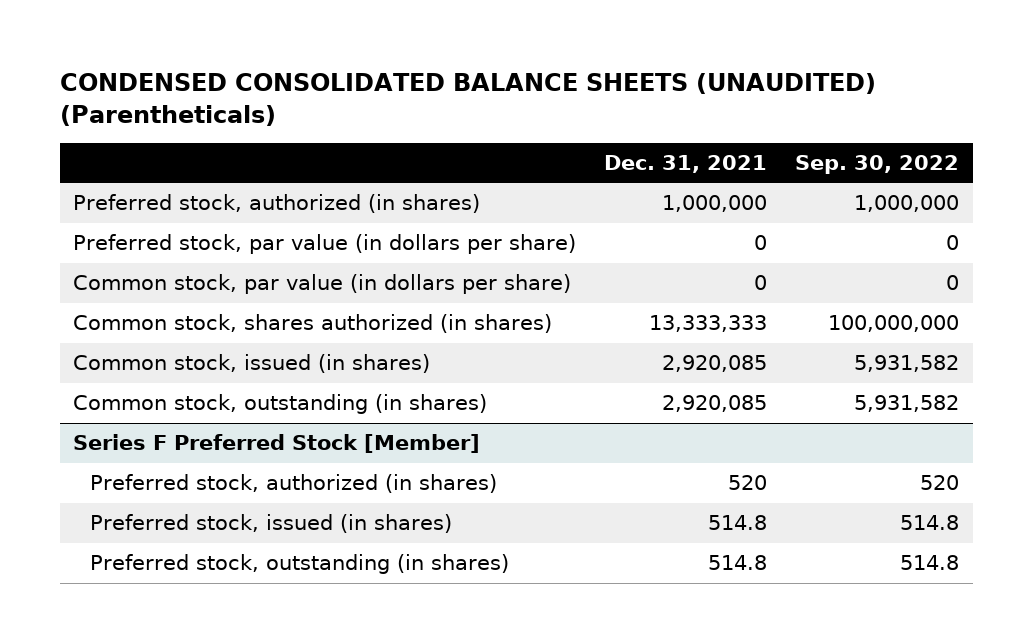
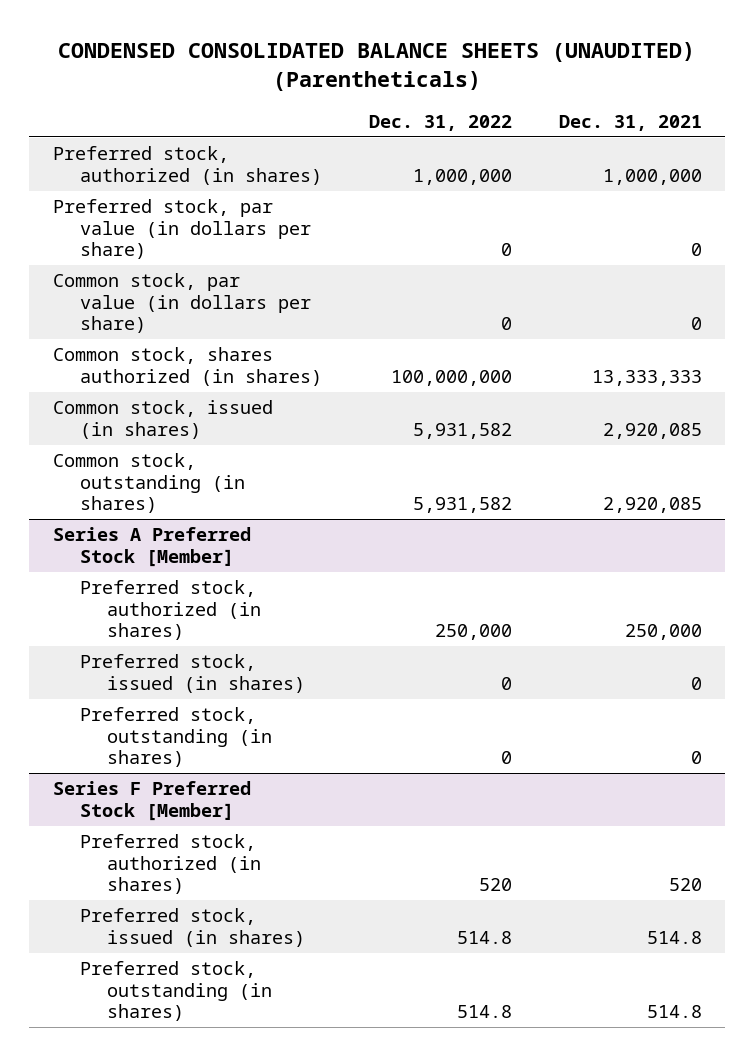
- | Dec. 31, 2021 | Sep. 30, 2022
+ | Dec. 31, 2022 | Dec. 31, 2021
+ Series A Preferred Stock [Member]
+ Preferred stock, authorized (in shares) | 250,000 | 250,000
+ Preferred stock, issued (in shares) | 0 | 0
+ Preferred stock, outstanding (in shares) | 0 | 0

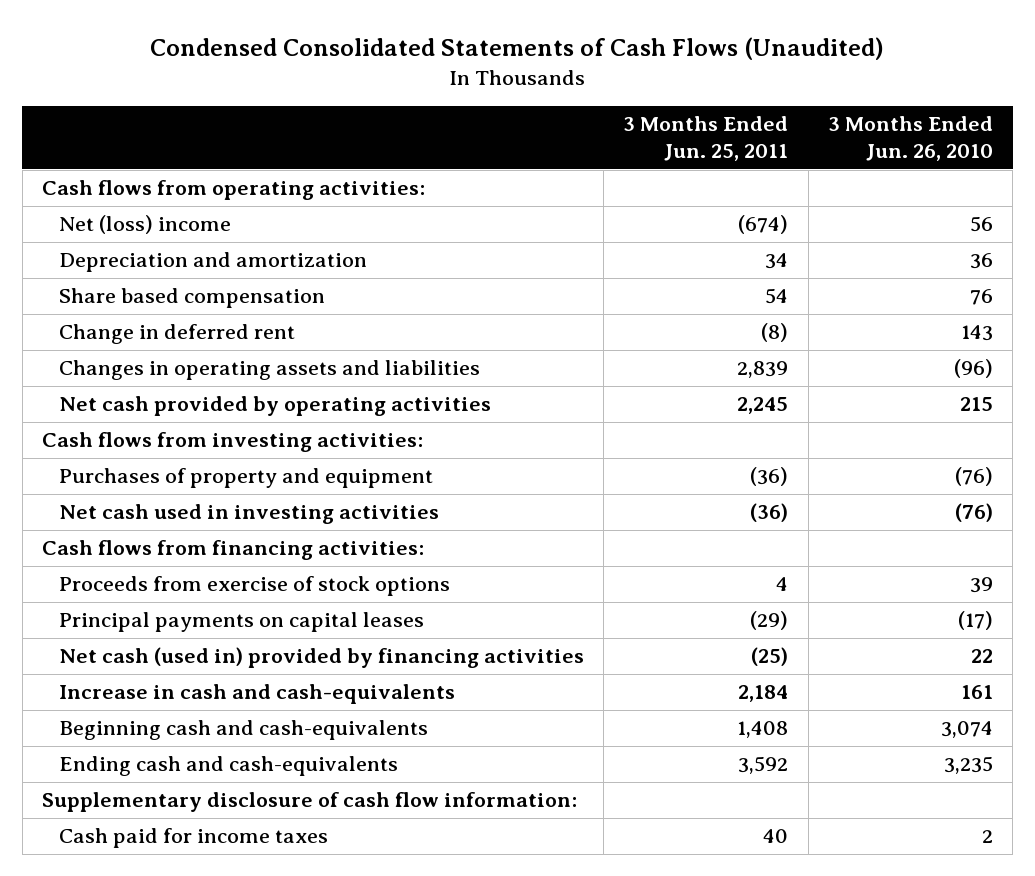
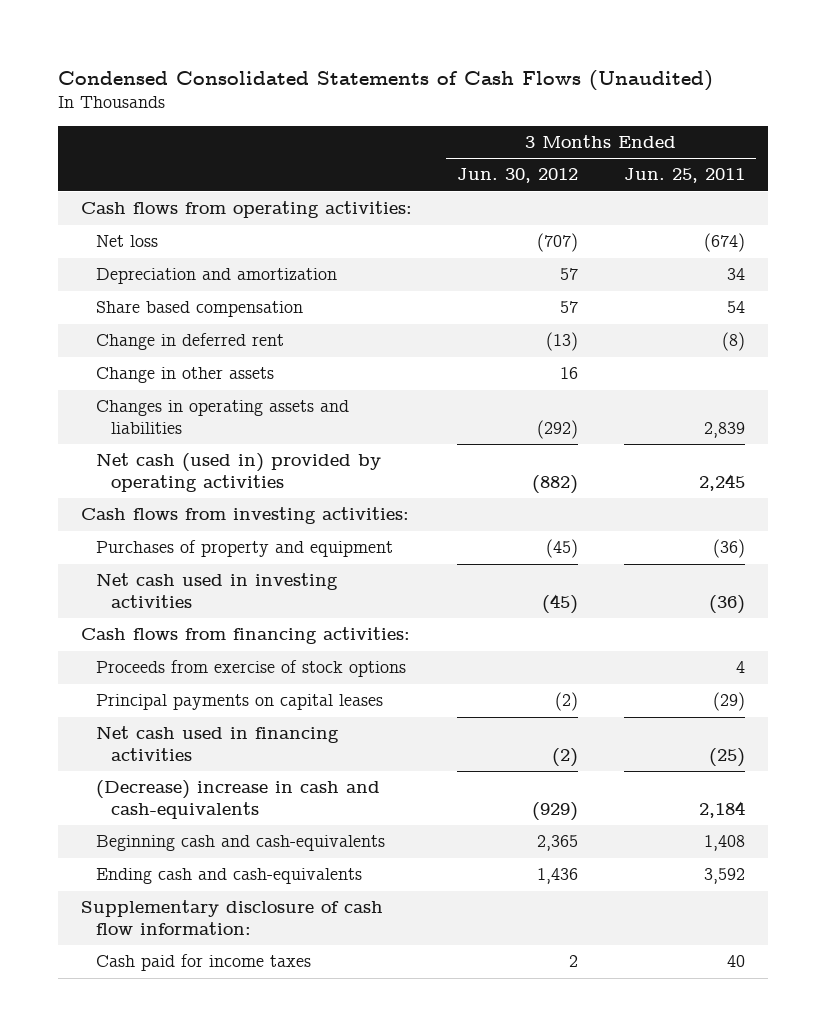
- | 3 Months Ended Jun. 25, 2011 | 3 Months Ended Jun. 26, 2010
+ | 3 Months Ended Jun. 30, 2012 | 3 Months Ended Jun. 25, 2011
- Net (loss) income | (674) | 56
+ Net loss | (707) | (674)
+ Change in other assets | 16 |
- Net cash provided by operating activities | 2,245 | 215
+ Net cash (used in) provided by operating activities | (882) | 2,245
- Net cash (used in) provided by financing activities | (25) | 22
- Increase in cash and cash-equivalents | 2,184 | 161
+ Net cash used in financing activities | (2) | (25)
+ (Decrease) increase in cash and cash-equivalents | (929) | 2,184

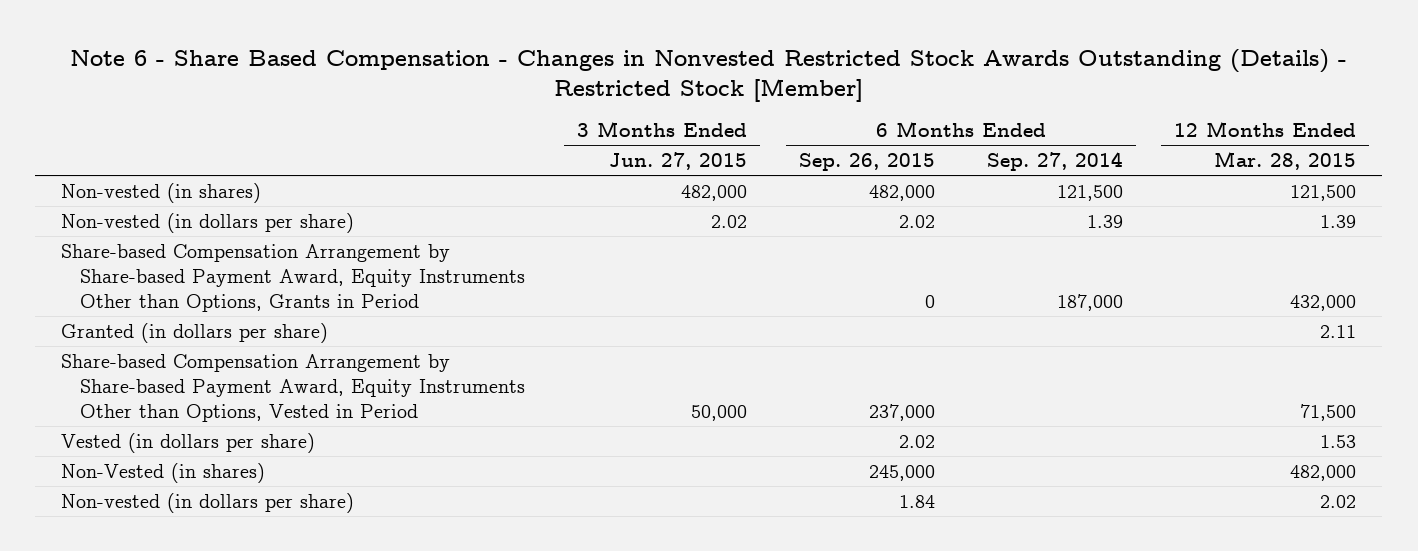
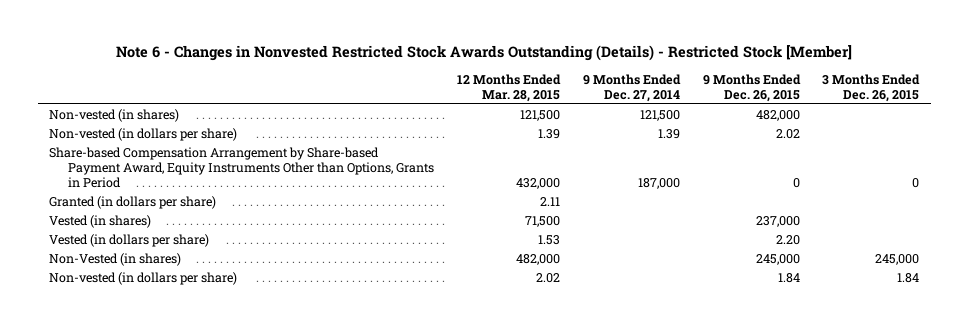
- Note 6 - Share Based Compensation - Changes in Nonvested Restricted Stock Awards Outstanding (Details) - Restricted Stock [Member]
+ Note 6 - Changes in Nonvested Restricted Stock Awards Outstanding (Details) - Restricted Stock [Member]
- | 3 Months Ended Jun. 27, 2015 | 6 Months Ended Sep. 26, 2015 | 6 Months Ended Sep. 27, 2014 | 12 Months Ended Mar. 28, 2015
+ | 12 Months Ended Mar. 28, 2015 | 9 Months Ended Dec. 27, 2014 | 9 Months Ended Dec. 26, 2015 | 3 Months Ended Dec. 26, 2015
- Share-based Compensation Arrangement by Share-based Payment Award, Equity Instruments Other than Options, Vested in Period | 50,000 | 237,000 | | 71,500
+ Vested (in shares) | 71,500 | | 237,000 |

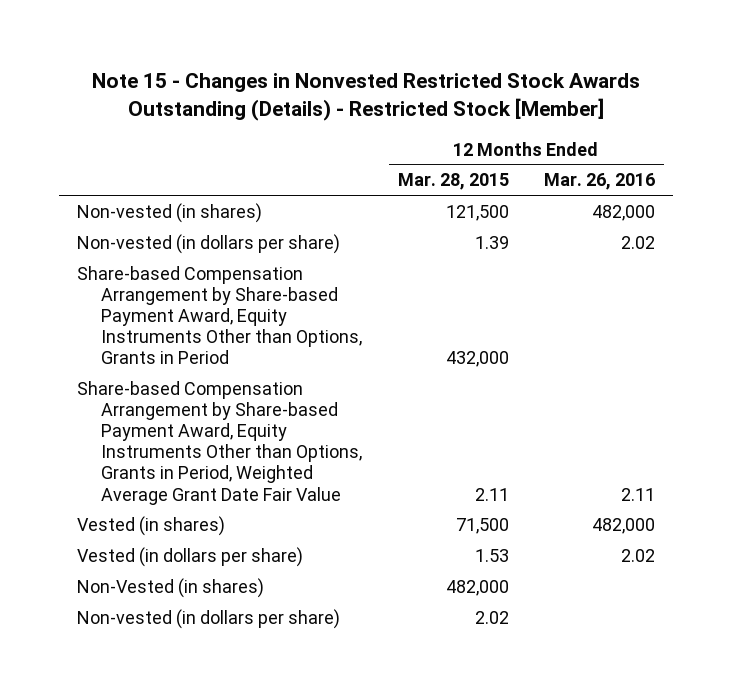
- Note 6 - Changes in Nonvested Restricted Stock Awards Outstanding (Details) - Restricted Stock [Member]
+ Note 15 - Changes in Nonvested Restricted Stock Awards Outstanding (Details) - Restricted Stock [Member]
- | 12 Months Ended Mar. 28, 2015 | 9 Months Ended Dec. 27, 2014 | 9 Months Ended Dec. 26, 2015 | 3 Months Ended Dec. 26, 2015
+ | 12 Months Ended Mar. 28, 2015 | 12 Months Ended Mar. 26, 2016
- Granted (in dollars per share) | 2.11 | | |
+ Share-based Compensation Arrangement by Share-based Payment Award, Equity Instruments Other than Options, Grants in Period, Weighted Average Grant Date Fair Value | 2.11 | 2.11

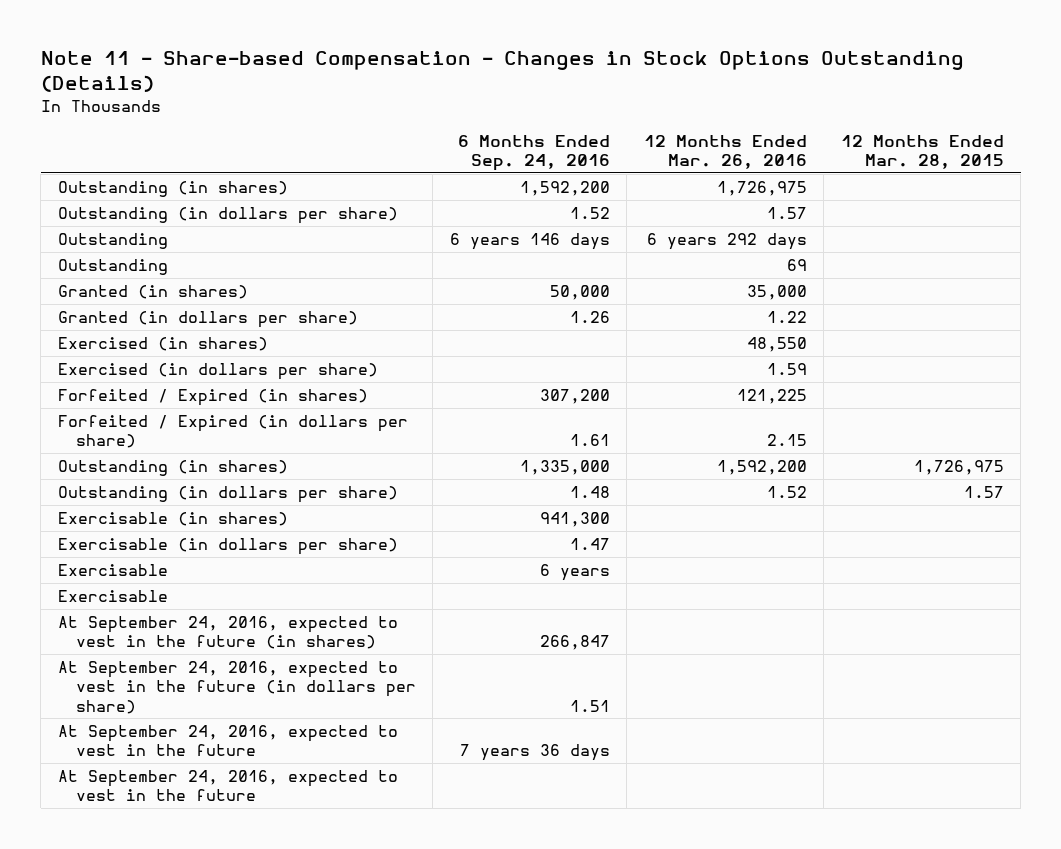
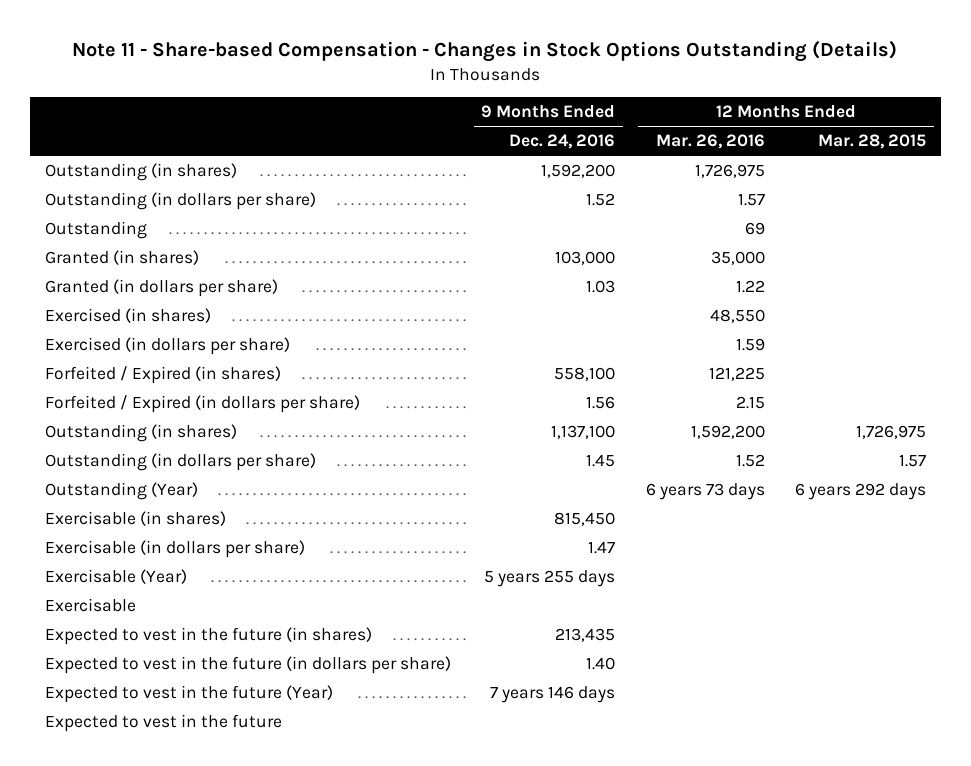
- | 6 Months Ended Sep. 24, 2016 | 12 Months Ended Mar. 26, 2016 | 12 Months Ended Mar. 28, 2015
+ | 9 Months Ended Dec. 24, 2016 | 12 Months Ended Mar. 26, 2016 | 12 Months Ended Mar. 28, 2015
- Outstanding | 6 years 146 days | 6 years 292 days |
+ Outstanding (Year) | | 6 years 73 days | 6 years 292 days
- Exercisable | 6 years | |
+ Exercisable (Year) | 5 years 255 days | |
- At September 24, 2016, expected to vest in the future (in shares) | 266,847 | |
- At September 24, 2016, expected to vest in the future (in dollars per share) | 1.51 | |
- At September 24, 2016, expected to vest in the future | 7 years 36 days | |
- At September 24, 2016, expected to vest in the future
+ Expected to vest in the future (in shares) | 213,435 | |
+ Expected to vest in the future (in dollars per share) | 1.40 | |
+ Expected to vest in the future (Year) | 7 years 146 days | |
+ Expected to vest in the future

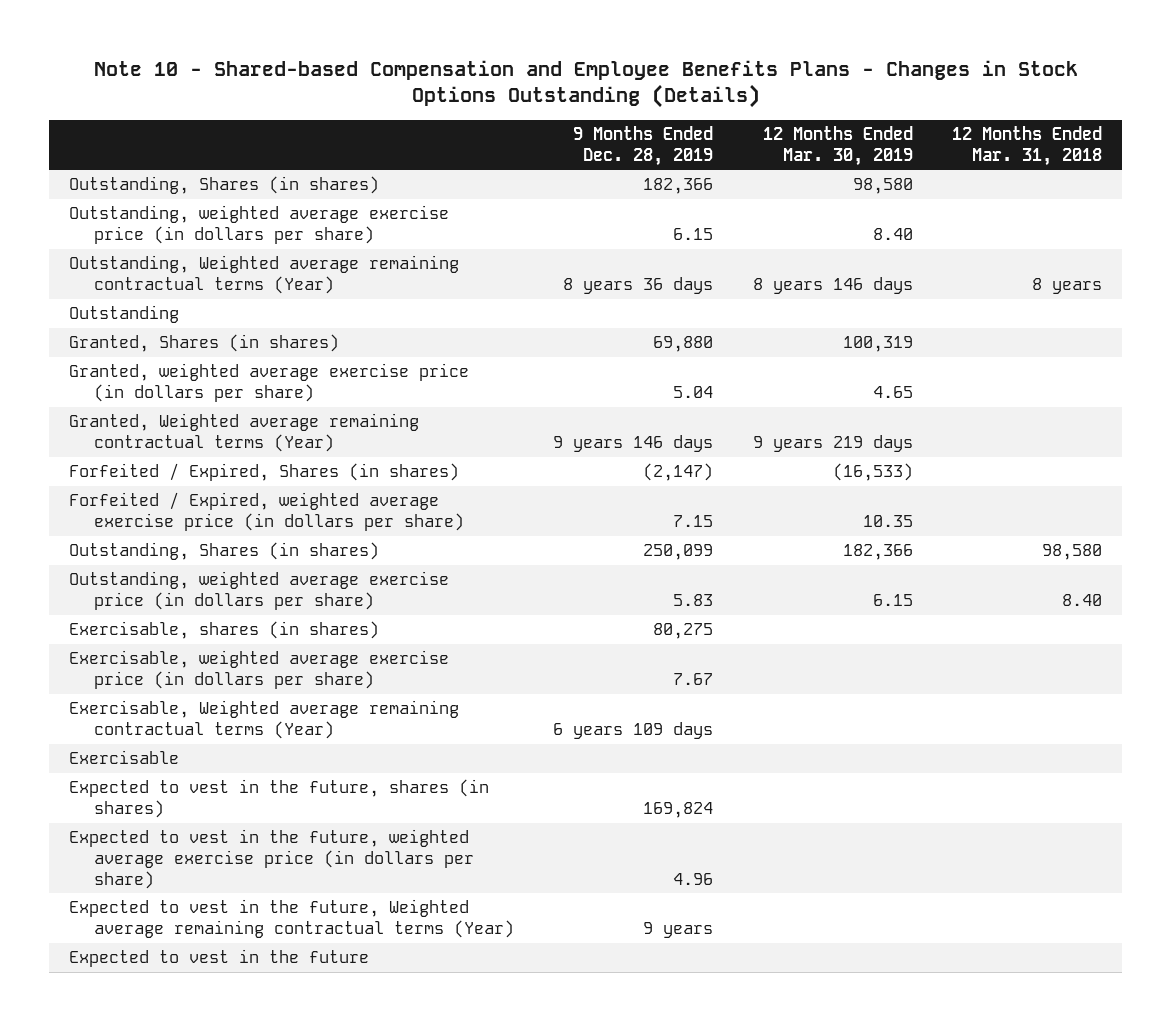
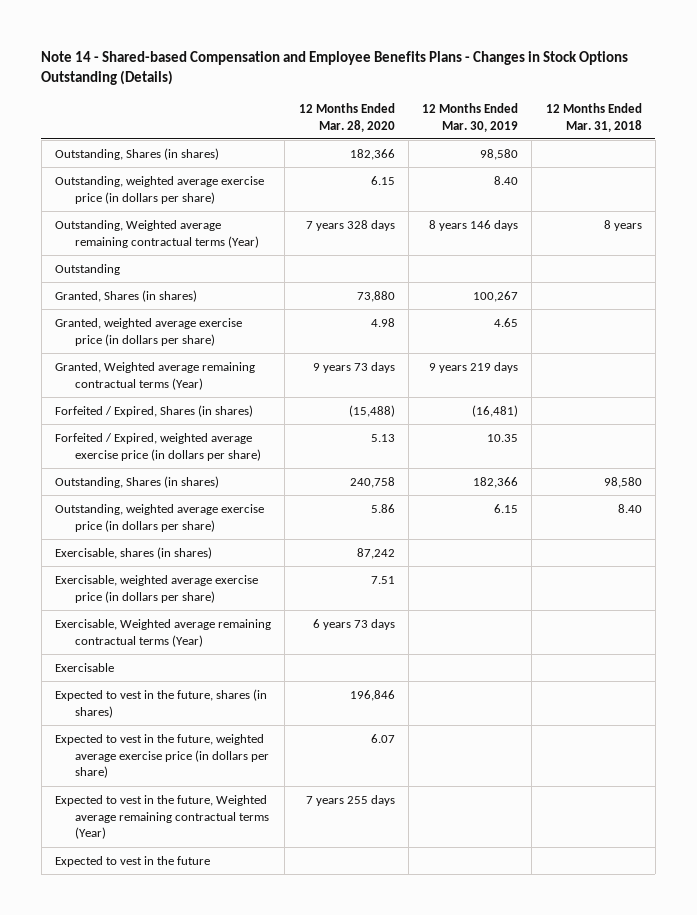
- Note 10 - Shared-based Compensation and Employee Benefits Plans - Changes in Stock Options Outstanding (Details)
+ Note 14 - Shared-based Compensation and Employee Benefits Plans - Changes in Stock Options Outstanding (Details)
- | 9 Months Ended Dec. 28, 2019 | 12 Months Ended Mar. 30, 2019 | 12 Months Ended Mar. 31, 2018
+ | 12 Months Ended Mar. 28, 2020 | 12 Months Ended Mar. 30, 2019 | 12 Months Ended Mar. 31, 2018
- Granted, Shares (in shares) | 69,880 | 100,319 |
+ Granted, Shares (in shares) | 73,880 | 100,267 |
- Forfeited / Expired, Shares (in shares) | (2,147) | (16,533) |
+ Forfeited / Expired, Shares (in shares) | (15,488) | (16,481) |

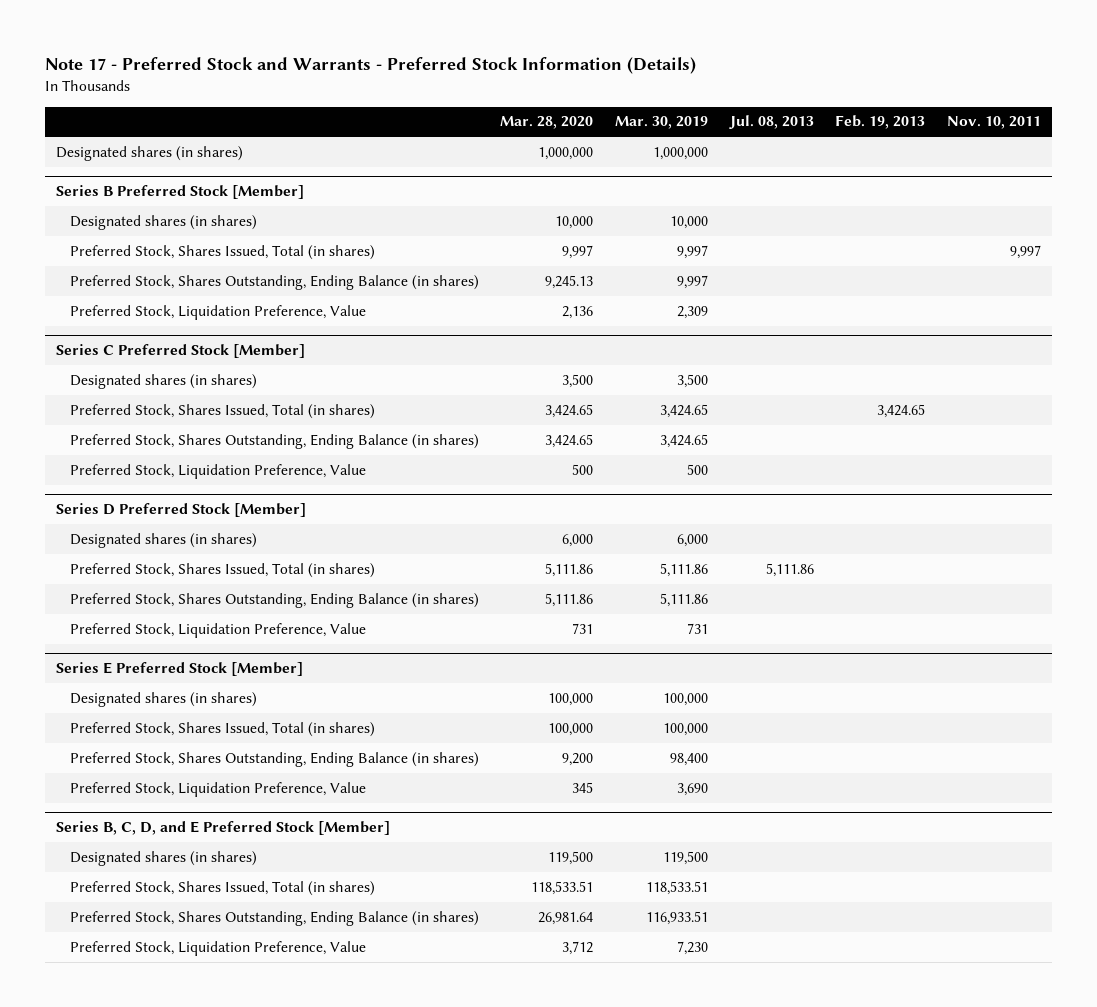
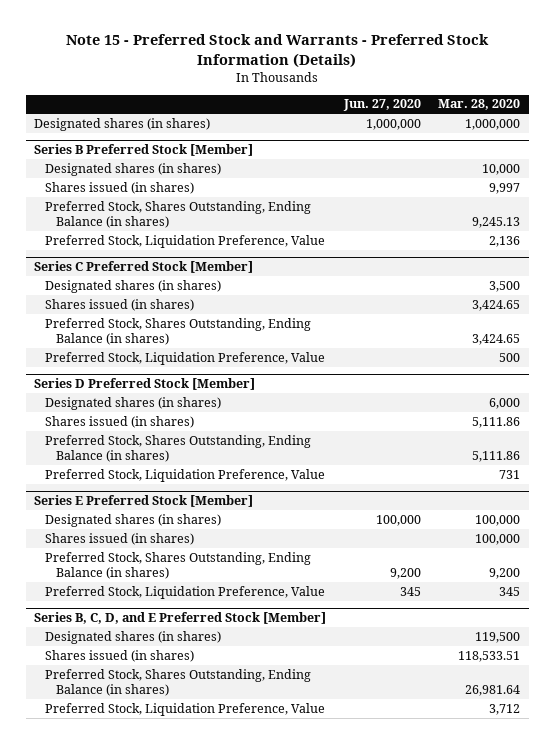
- Note 17 - Preferred Stock and Warrants - Preferred Stock Information (Details)
+ Note 15 - Preferred Stock and Warrants - Preferred Stock Information (Details)
- | Mar. 28, 2020 | Mar. 30, 2019 | Jul. 08, 2013 | Feb. 19, 2013 | Nov. 10, 2011
+ | Jun. 27, 2020 | Mar. 28, 2020
@ Series B Preferred Stock [Member]
- Preferred Stock, Shares Issued, Total (in shares) | 9,997 | 9,997 | | | 9,997
+ Shares issued (in shares) | | 9,997
@ Series C Preferred Stock [Member]
- Preferred Stock, Shares Issued, Total (in shares) | 3,424.65 | 3,424.65 | | 3,424.65 |
+ Shares issued (in shares) | | 3,424.65
@ Series D Preferred Stock [Member]
- Preferred Stock, Shares Issued, Total (in shares) | 5,111.86 | 5,111.86 | 5,111.86 | |
+ Shares issued (in shares) | | 5,111.86
@ Series E Preferred Stock [Member]
- Preferred Stock, Shares Issued, Total (in shares) | 100,000 | 100,000 | | |
+ Shares issued (in shares) | | 100,000
@ Series B, C, D, and E Preferred Stock [Member]
- Preferred Stock, Shares Issued, Total (in shares) | 118,533.51 | 118,533.51 | | |
+ Shares issued (in shares) | | 118,533.51

